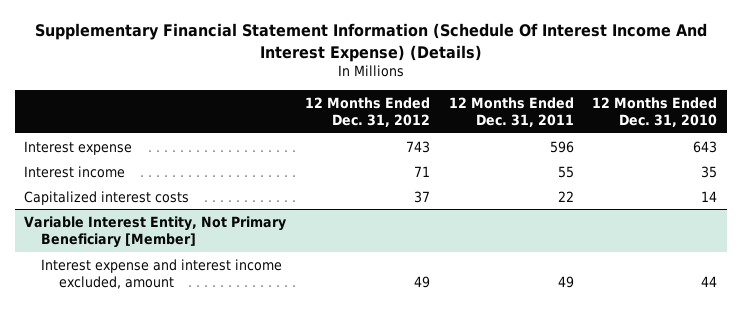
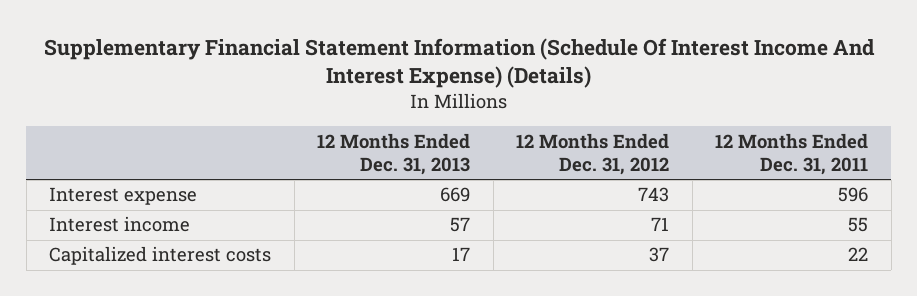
- | 12 Months Ended Dec. 31, 2012 | 12 Months Ended Dec. 31, 2011 | 12 Months Ended Dec. 31, 2010
+ | 12 Months Ended Dec. 31, 2013 | 12 Months Ended Dec. 31, 2012 | 12 Months Ended Dec. 31, 2011
- Variable Interest Entity, Not Primary Beneficiary [Member]
- Interest expense and interest income excluded, amount | 49 | 49 | 44

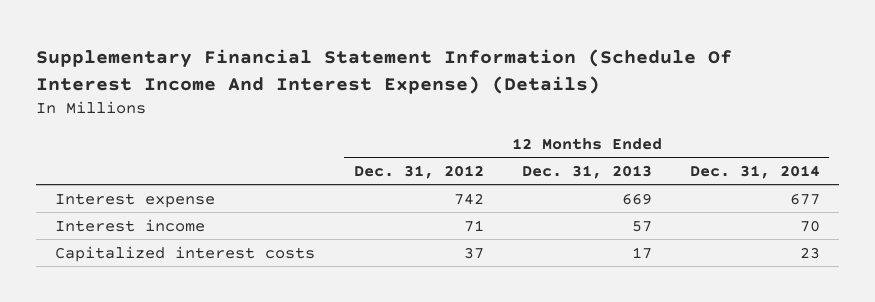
- | 12 Months Ended Dec. 31, 2013 | 12 Months Ended Dec. 31, 2012 | 12 Months Ended Dec. 31, 2011
+ | 12 Months Ended Dec. 31, 2012 | 12 Months Ended Dec. 31, 2013 | 12 Months Ended Dec. 31, 2014
- Interest expense | 669 | 743 | 596
+ Interest expense | 742 | 669 | 677

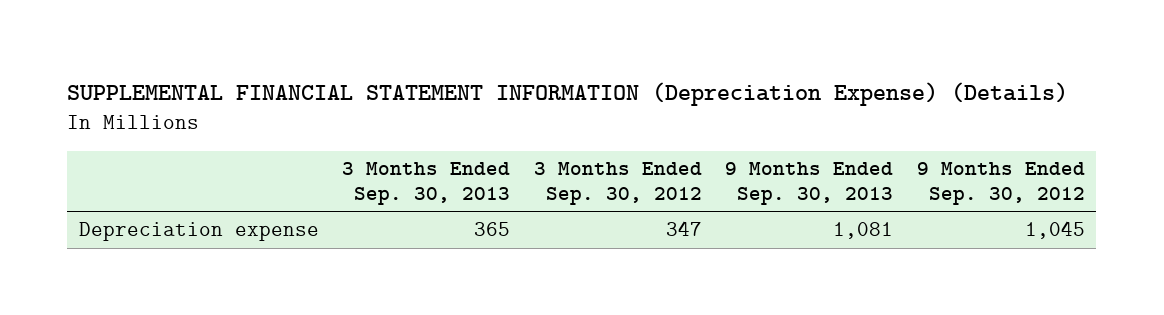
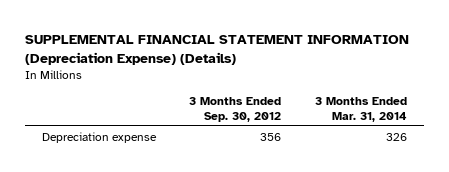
- | 3 Months Ended Sep. 30, 2013 | 3 Months Ended Sep. 30, 2012 | 9 Months Ended Sep. 30, 2013 | 9 Months Ended Sep. 30, 2012
+ | 3 Months Ended Sep. 30, 2012 | 3 Months Ended Mar. 31, 2014
- Depreciation expense | 365 | 347 | 1,081 | 1,045
+ Depreciation expense | 356 | 326

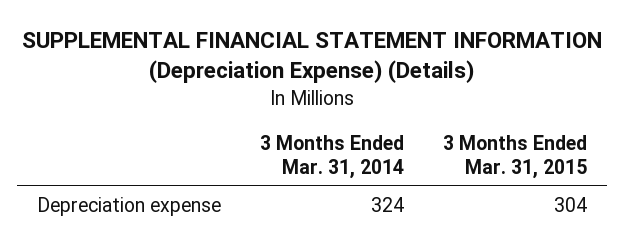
- | 3 Months Ended Sep. 30, 2012 | 3 Months Ended Mar. 31, 2014
+ | 3 Months Ended Mar. 31, 2014 | 3 Months Ended Mar. 31, 2015
- Depreciation expense | 356 | 326
+ Depreciation expense | 324 | 304

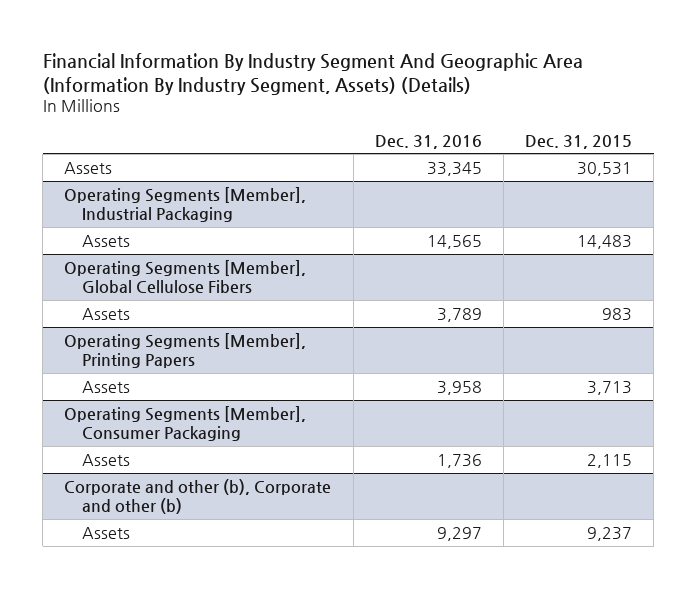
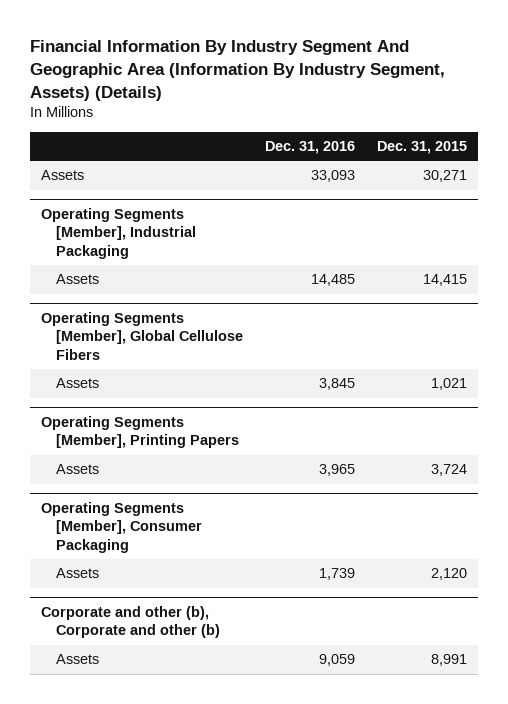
- Assets | 33,345 | 30,531
+ Assets | 33,093 | 30,271
@ Operating Segments [Member], Industrial Packaging
- Assets | 14,565 | 14,483
+ Assets | 14,485 | 14,415
@ Operating Segments [Member], Global Cellulose Fibers
- Assets | 3,789 | 983
+ Assets | 3,845 | 1,021
@ Operating Segments [Member], Printing Papers
- Assets | 3,958 | 3,713
+ Assets | 3,965 | 3,724
@ Operating Segments [Member], Consumer Packaging
- Assets | 1,736 | 2,115
+ Assets | 1,739 | 2,120
@ Corporate and other (b), Corporate and other (b)
- Assets | 9,297 | 9,237
+ Assets | 9,059 | 8,991

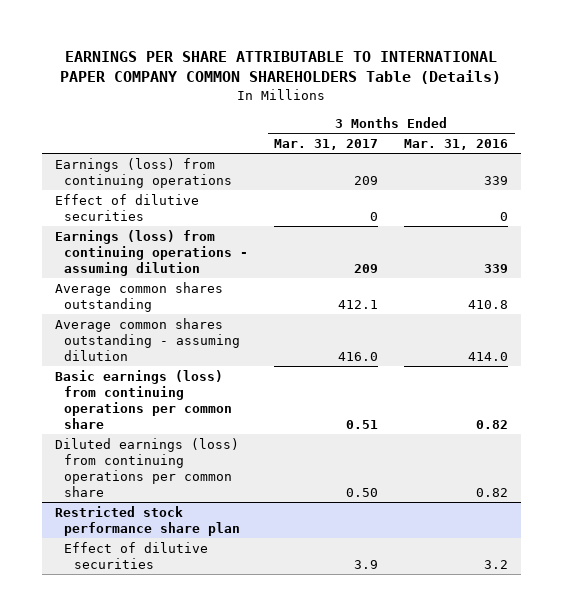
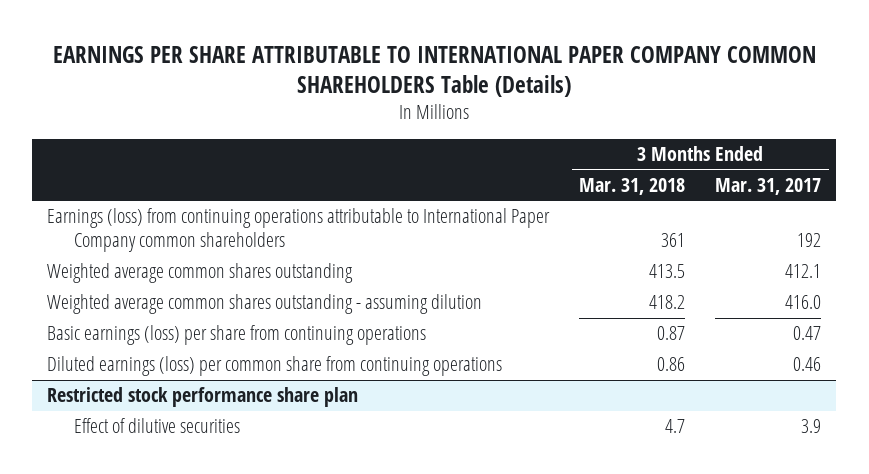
- | 3 Months Ended Mar. 31, 2017 | 3 Months Ended Mar. 31, 2016
+ | 3 Months Ended Mar. 31, 2018 | 3 Months Ended Mar. 31, 2017
- Earnings (loss) from continuing operations | 209 | 339
- Effect of dilutive securities | 0 | 0
- Earnings (loss) from continuing operations - assuming dilution | 209 | 339
- Average common shares outstanding | 412.1 | 410.8
- Average common shares outstanding - assuming dilution | 416.0 | 414.0
- Basic earnings (loss) from continuing operations per common share | 0.51 | 0.82
- Diluted earnings (loss) from continuing operations per common share | 0.50 | 0.82
+ Earnings (loss) from continuing operations attributable to International Paper Company common shareholders | 361 | 192
+ Weighted average common shares outstanding | 413.5 | 412.1
+ Weighted average common shares outstanding - assuming dilution | 418.2 | 416.0
+ Basic earnings (loss) per share from continuing operations | 0.87 | 0.47
+ Diluted earnings (loss) per common share from continuing operations | 0.86 | 0.46

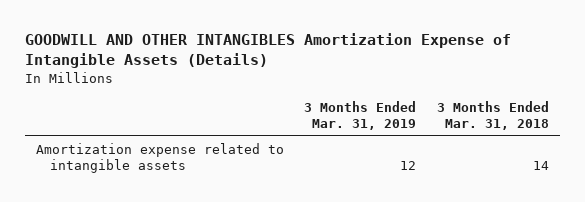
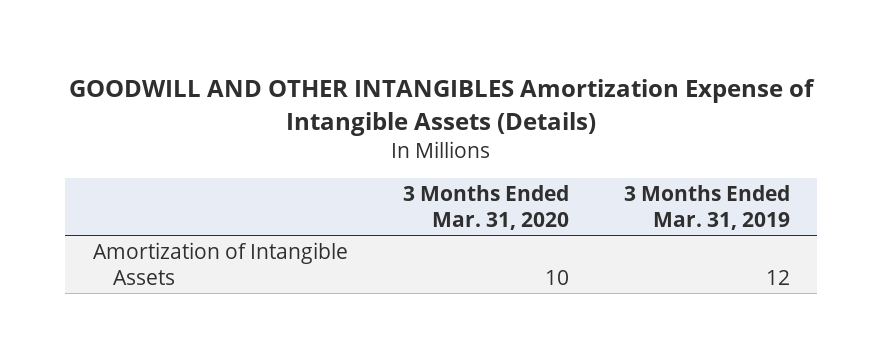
- | 3 Months Ended Mar. 31, 2019 | 3 Months Ended Mar. 31, 2018
+ | 3 Months Ended Mar. 31, 2020 | 3 Months Ended Mar. 31, 2019
- Amortization expense related to intangible assets | 12 | 14
+ Amortization of Intangible Assets | 10 | 12

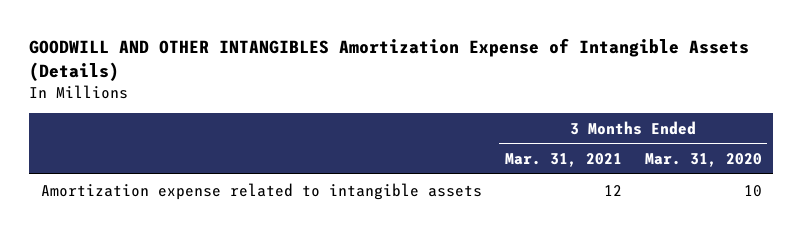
- | 3 Months Ended Mar. 31, 2020 | 3 Months Ended Mar. 31, 2019
+ | 3 Months Ended Mar. 31, 2021 | 3 Months Ended Mar. 31, 2020
- Amortization of Intangible Assets | 10 | 12
+ Amortization expense related to intangible assets | 12 | 10

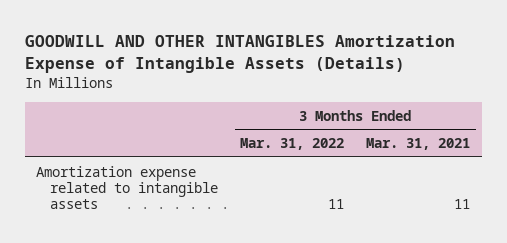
- | 3 Months Ended Mar. 31, 2021 | 3 Months Ended Mar. 31, 2020
+ | 3 Months Ended Mar. 31, 2022 | 3 Months Ended Mar. 31, 2021
- Amortization expense related to intangible assets | 12 | 10
+ Amortization expense related to intangible assets | 11 | 11

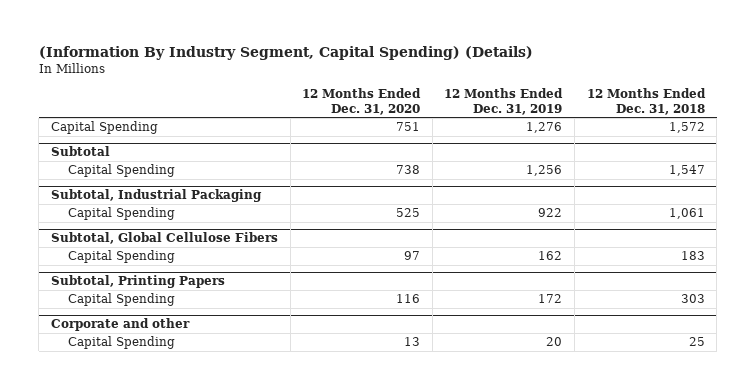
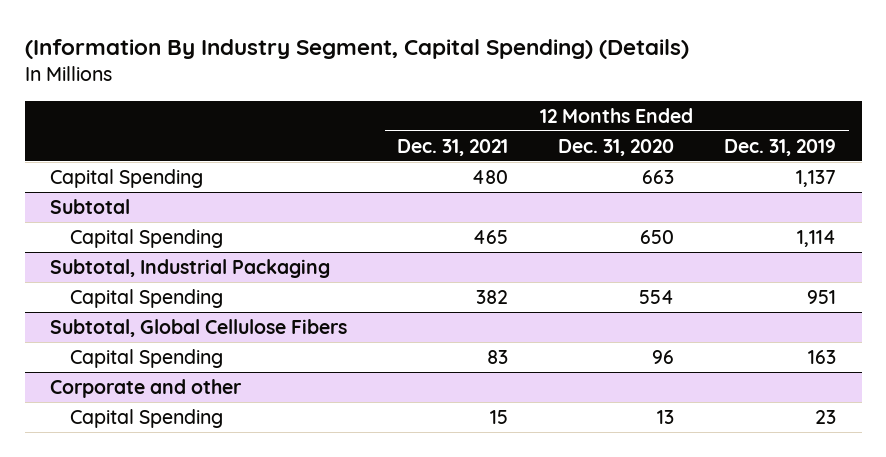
- | 12 Months Ended Dec. 31, 2020 | 12 Months Ended Dec. 31, 2019 | 12 Months Ended Dec. 31, 2018
+ | 12 Months Ended Dec. 31, 2021 | 12 Months Ended Dec. 31, 2020 | 12 Months Ended Dec. 31, 2019
- Capital Spending | 751 | 1,276 | 1,572
+ Capital Spending | 480 | 663 | 1,137
@ Subtotal
- Capital Spending | 738 | 1,256 | 1,547
+ Capital Spending | 465 | 650 | 1,114
@ Subtotal, Industrial Packaging
- Capital Spending | 525 | 922 | 1,061
+ Capital Spending | 382 | 554 | 951
@ Subtotal, Global Cellulose Fibers
- Capital Spending | 97 | 162 | 183
- Subtotal, Printing Papers
- Capital Spending | 116 | 172 | 303
@ Subtotal, Global Cellulose Fibers
+ Capital Spending | 83 | 96 | 163
@ Corporate and other
- Capital Spending | 13 | 20 | 25
+ Capital Spending | 15 | 13 | 23

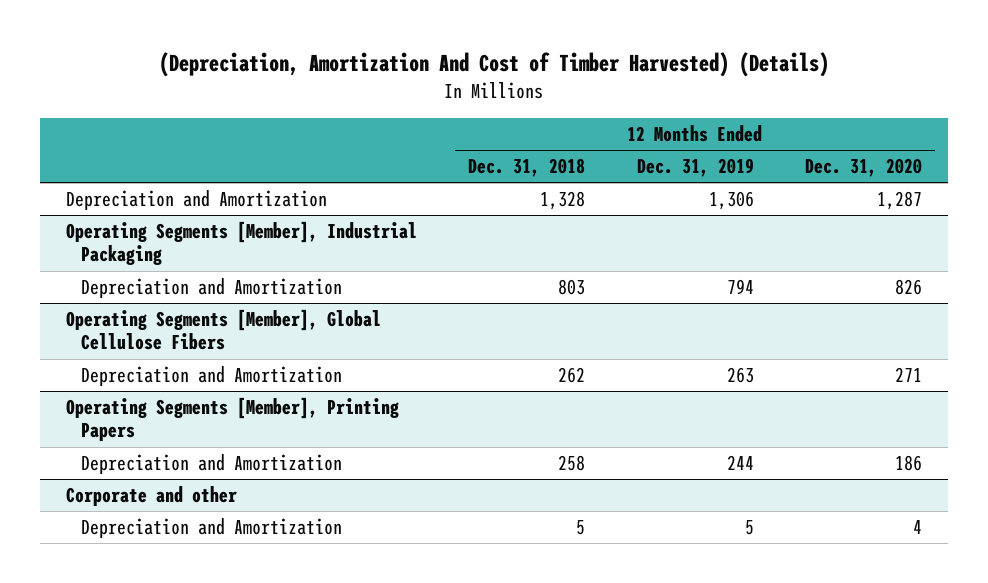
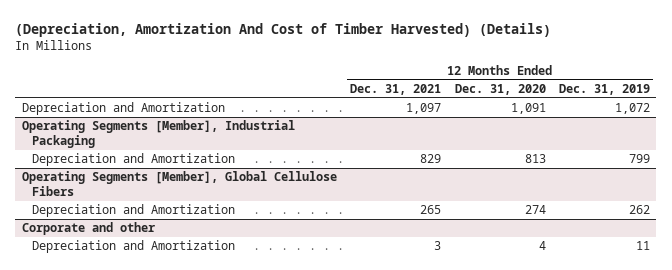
- | 12 Months Ended Dec. 31, 2018 | 12 Months Ended Dec. 31, 2019 | 12 Months Ended Dec. 31, 2020
+ | 12 Months Ended Dec. 31, 2021 | 12 Months Ended Dec. 31, 2020 | 12 Months Ended Dec. 31, 2019
- Depreciation and Amortization | 1,328 | 1,306 | 1,287
+ Depreciation and Amortization | 1,097 | 1,091 | 1,072
@ Operating Segments [Member], Industrial Packaging
- Depreciation and Amortization | 803 | 794 | 826
+ Depreciation and Amortization | 829 | 813 | 799
@ Operating Segments [Member], Global Cellulose Fibers
- Depreciation and Amortization | 262 | 263 | 271
- Operating Segments [Member], Printing Papers
- Depreciation and Amortization | 258 | 244 | 186
@ Operating Segments [Member], Global Cellulose Fibers
+ Depreciation and Amortization | 265 | 274 | 262
@ Corporate and other
- Depreciation and Amortization | 5 | 5 | 4
+ Depreciation and Amortization | 3 | 4 | 11

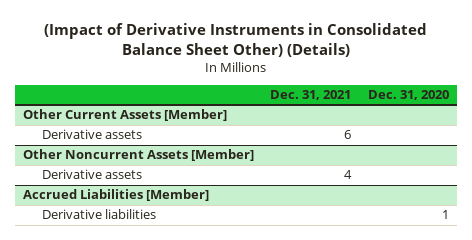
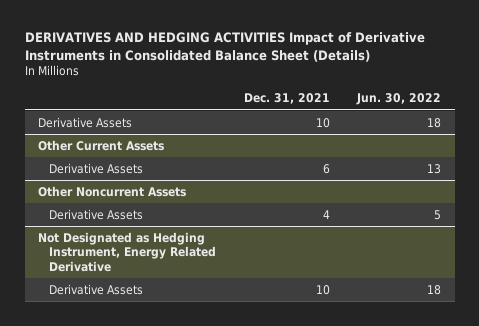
- (Impact of Derivative Instruments in Consolidated Balance Sheet Other) (Details)
+ DERIVATIVES AND HEDGING ACTIVITIES Impact of Derivative Instruments in Consolidated Balance Sheet (Details)
- | Dec. 31, 2021 | Dec. 31, 2020
+ | Dec. 31, 2021 | Jun. 30, 2022
- Other Current Assets [Member]
- Derivative assets | 6 |
- Other Noncurrent Assets [Member]
- Derivative assets | 4 |
- Accrued Liabilities [Member]
- Derivative liabilities | | 1
+ Derivative Assets | 10 | 18
+ Other Current Assets
+ Derivative Assets | 6 | 13
+ Other Noncurrent Assets
+ Derivative Assets | 4 | 5
+ Not Designated as Hedging Instrument, Energy Related Derivative
+ Derivative Assets | 10 | 18

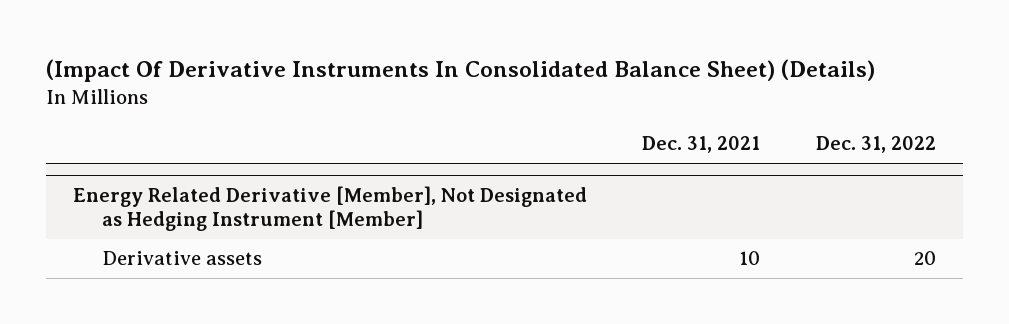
- DERIVATIVES AND HEDGING ACTIVITIES Impact of Derivative Instruments in Consolidated Balance Sheet (Details)
+ (Impact Of Derivative Instruments In Consolidated Balance Sheet) (Details)
- | Dec. 31, 2021 | Jun. 30, 2022
+ | Dec. 31, 2021 | Dec. 31, 2022
- Derivative Assets | 10 | 18
- Other Current Assets
- Derivative Assets | 6 | 13
- Other Noncurrent Assets
- Derivative Assets | 4 | 5
- Not Designated as Hedging Instrument, Energy Related Derivative
- Derivative Assets | 10 | 18
+ Energy Related Derivative [Member], Not Designated as Hedging Instrument [Member]
+ Derivative assets | 10 | 20

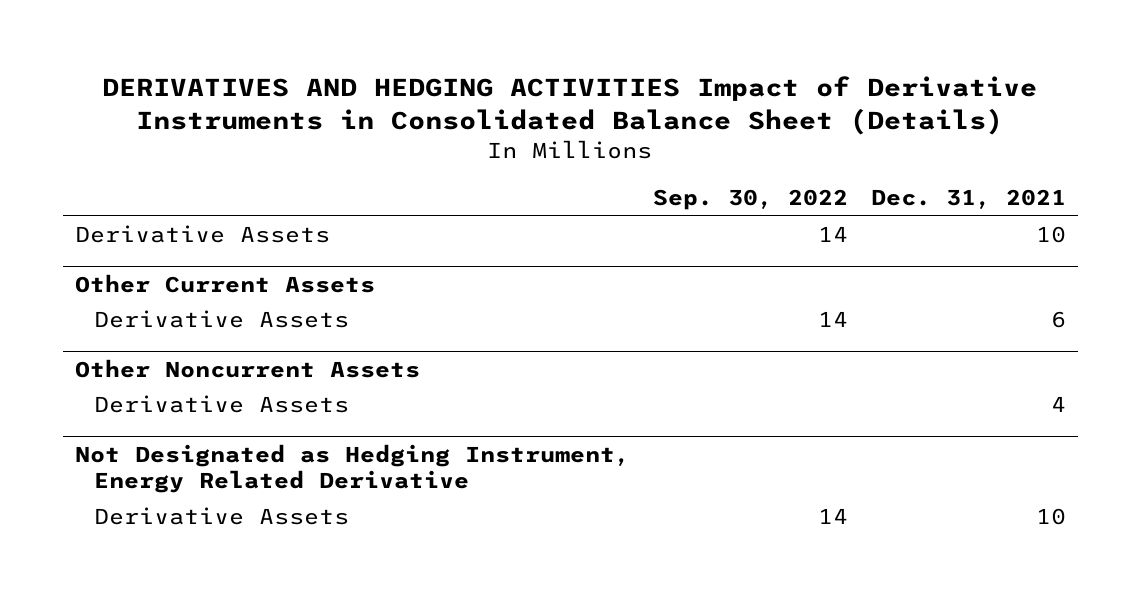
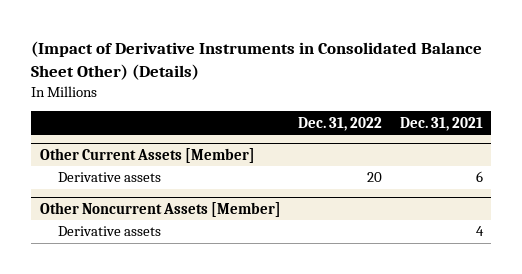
- DERIVATIVES AND HEDGING ACTIVITIES Impact of Derivative Instruments in Consolidated Balance Sheet (Details)
+ (Impact of Derivative Instruments in Consolidated Balance Sheet Other) (Details)
- | Sep. 30, 2022 | Dec. 31, 2021
+ | Dec. 31, 2022 | Dec. 31, 2021
- Derivative Assets | 14 | 10
- Other Current Assets
- Derivative Assets | 14 | 6
- Other Noncurrent Assets
- Derivative Assets | | 4
- Not Designated as Hedging Instrument, Energy Related Derivative
- Derivative Assets | 14 | 10
+ Other Current Assets [Member]
+ Derivative assets | 20 | 6
+ Other Noncurrent Assets [Member]
+ Derivative assets | | 4

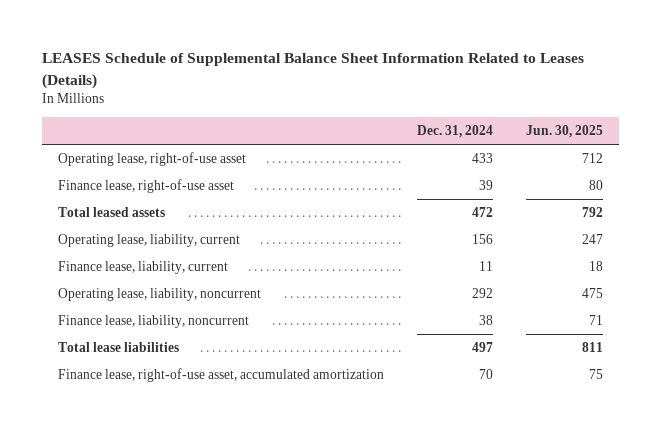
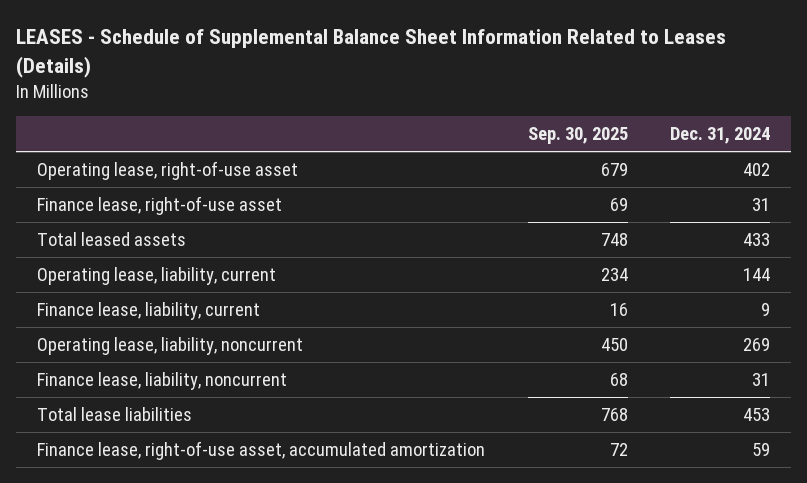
- LEASES Schedule of Supplemental Balance Sheet Information Related to Leases (Details)
+ LEASES - Schedule of Supplemental Balance Sheet Information Related to Leases (Details)
- | Dec. 31, 2024 | Jun. 30, 2025
+ | Sep. 30, 2025 | Dec. 31, 2024
- Operating lease, right-of-use asset | 433 | 712
- Finance lease, right-of-use asset | 39 | 80
- Total leased assets | 472 | 792
- Operating lease, liability, current | 156 | 247
- Finance lease, liability, current | 11 | 18
- Operating lease, liability, noncurrent | 292 | 475
- Finance lease, liability, noncurrent | 38 | 71
- Total lease liabilities | 497 | 811
- Finance lease, right-of-use asset, accumulated amortization | 70 | 75
+ Operating lease, right-of-use asset | 679 | 402
+ Finance lease, right-of-use asset | 69 | 31
+ Total leased assets | 748 | 433
+ Operating lease, liability, current | 234 | 144
+ Finance lease, liability, current | 16 | 9
+ Operating lease, liability, noncurrent | 450 | 269
+ Finance lease, liability, noncurrent | 68 | 31
+ Total lease liabilities | 768 | 453
+ Finance lease, right-of-use asset, accumulated amortization | 72 | 59

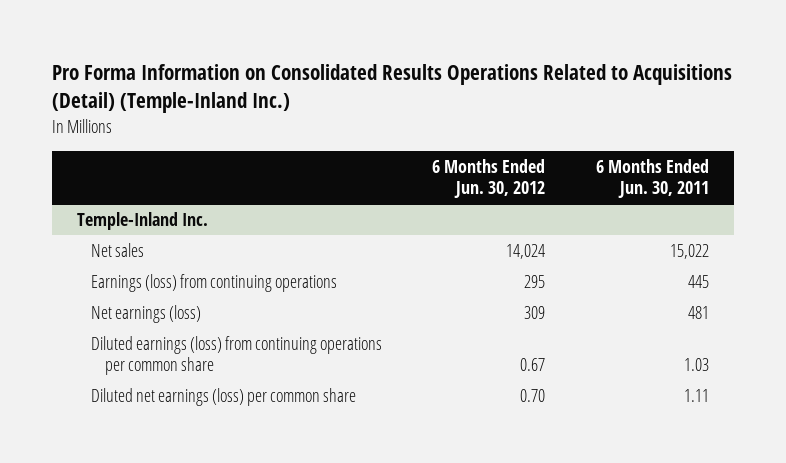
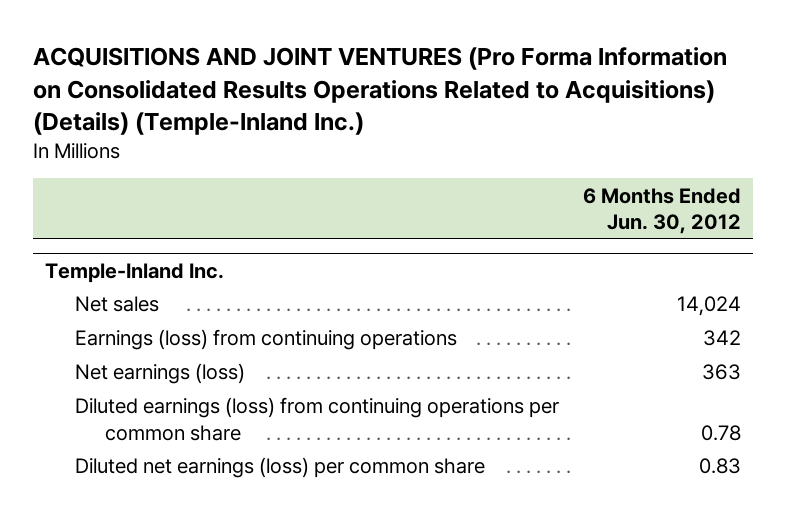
- Pro Forma Information on Consolidated Results Operations Related to Acquisitions (Detail) (Temple-Inland Inc.)
+ ACQUISITIONS AND JOINT VENTURES (Pro Forma Information on Consolidated Results Operations Related to Acquisitions) (Details) (Temple-Inland Inc.)
- | 6 Months Ended Jun. 30, 2012 | 6 Months Ended Jun. 30, 2011
+ | 6 Months Ended Jun. 30, 2012
@ Temple-Inland Inc.
- Earnings (loss) from continuing operations | 295 | 445
- Net earnings (loss) | 309 | 481
- Diluted earnings (loss) from continuing operations per common share | 0.67 | 1.03
- Diluted net earnings (loss) per common share | 0.70 | 1.11
+ Earnings (loss) from continuing operations | 342
+ Net earnings (loss) | 363
+ Diluted earnings (loss) from continuing operations per common share | 0.78
+ Diluted net earnings (loss) per common share | 0.83

